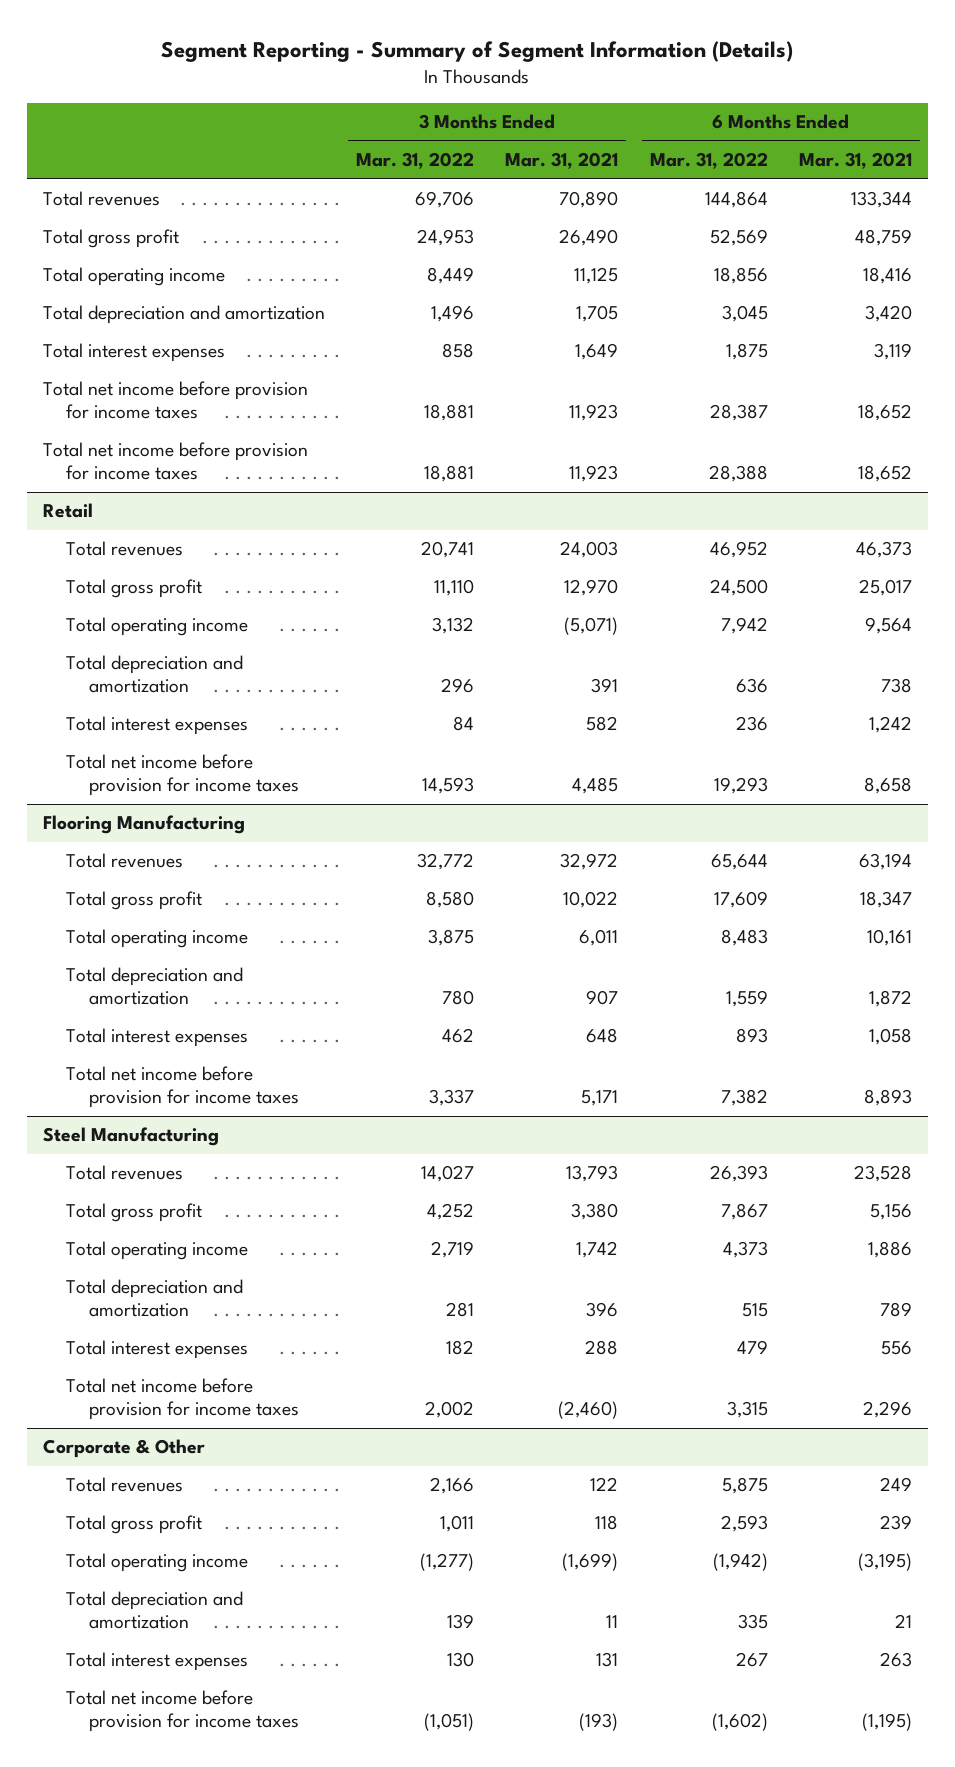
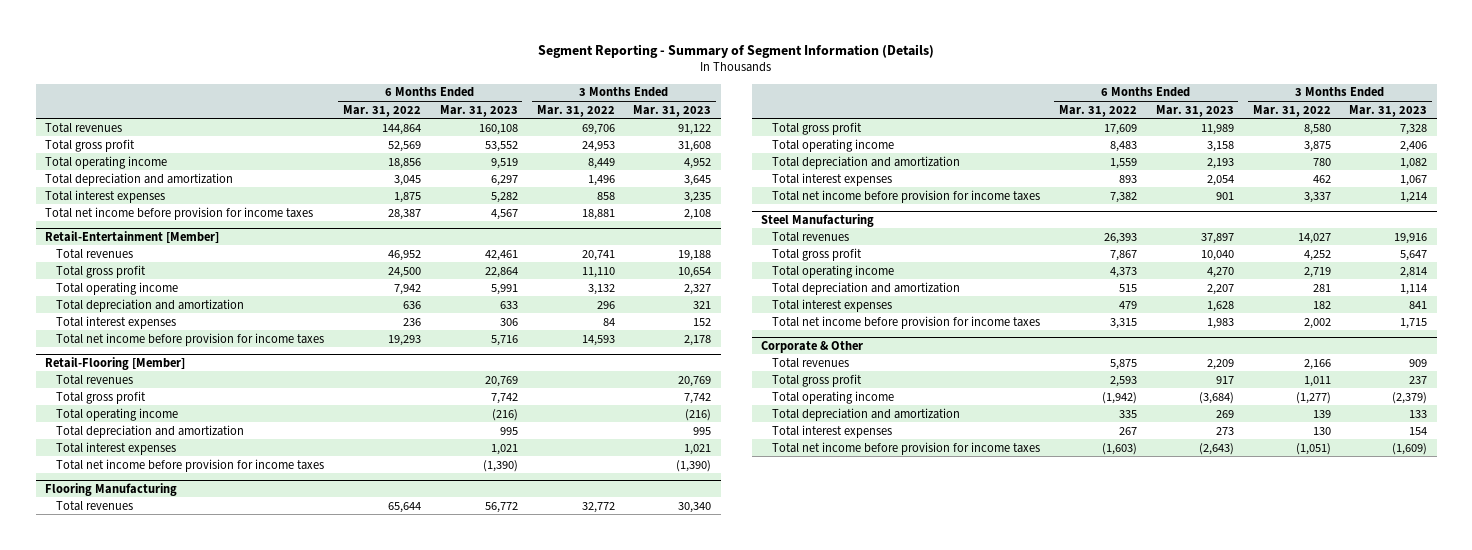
- | 3 Months Ended Mar. 31, 2022 | 3 Months Ended Mar. 31, 2021 | 6 Months Ended Mar. 31, 2022 | 6 Months Ended Mar. 31, 2021
+ | 6 Months Ended Mar. 31, 2022 | 6 Months Ended Mar. 31, 2023 | 3 Months Ended Mar. 31, 2022 | 3 Months Ended Mar. 31, 2023
- Total net income before provision for income taxes | 18,881 | 11,923 | 28,388 | 18,652
- Retail
+ Retail-Entertainment [Member]
+ Retail-Flooring [Member]
+ Total revenues | | 20,769 | | 20,769
+ Total gross profit | | 7,742 | | 7,742
+ Total operating income | | (216) | | (216)
+ Total depreciation and amortization | | 995 | | 995
+ Total interest expenses | | 1,021 | | 1,021
+ Total net income before provision for income taxes | | (1,390) | | (1,390)
@ Corporate & Other
- Total net income before provision for income taxes | (1,051) | (193) | (1,602) | (1,195)
+ Total net income before provision for income taxes | (1,603) | (2,643) | (1,051) | (1,609)

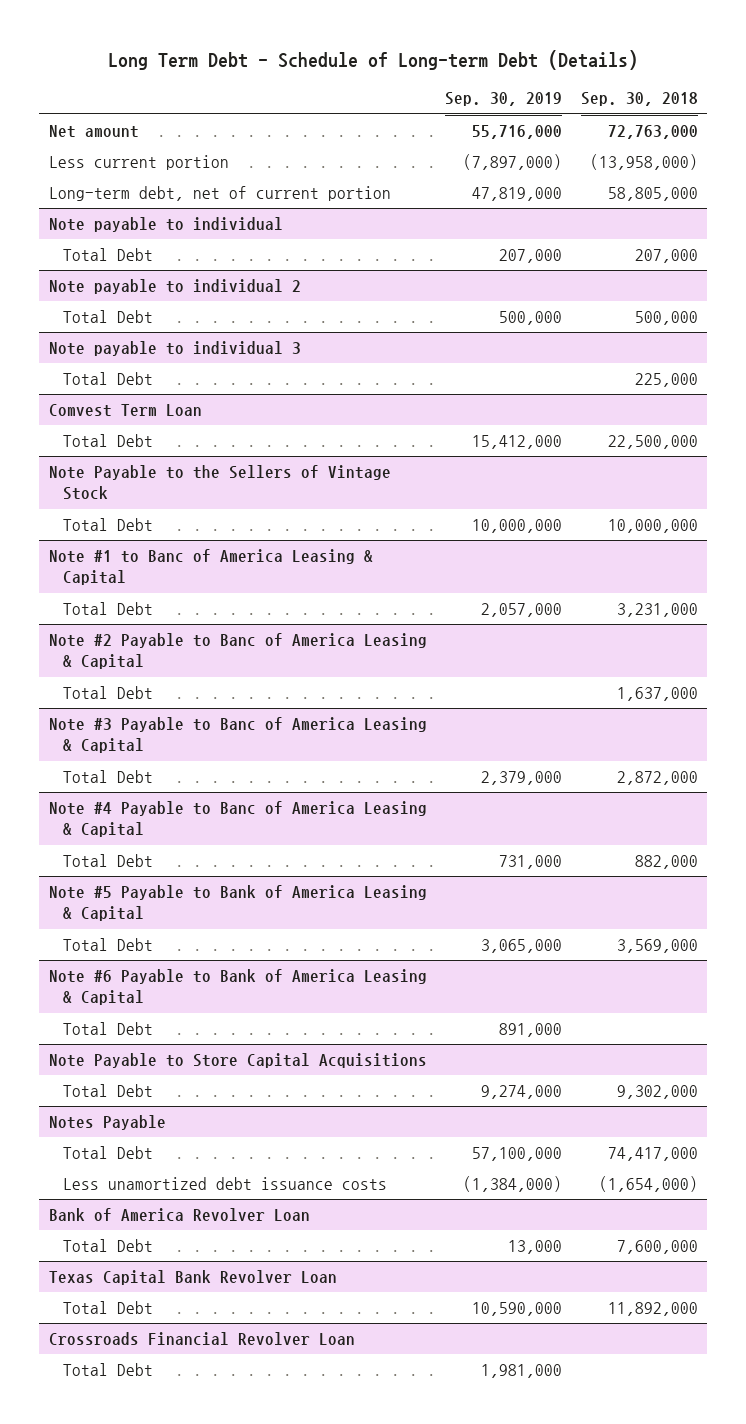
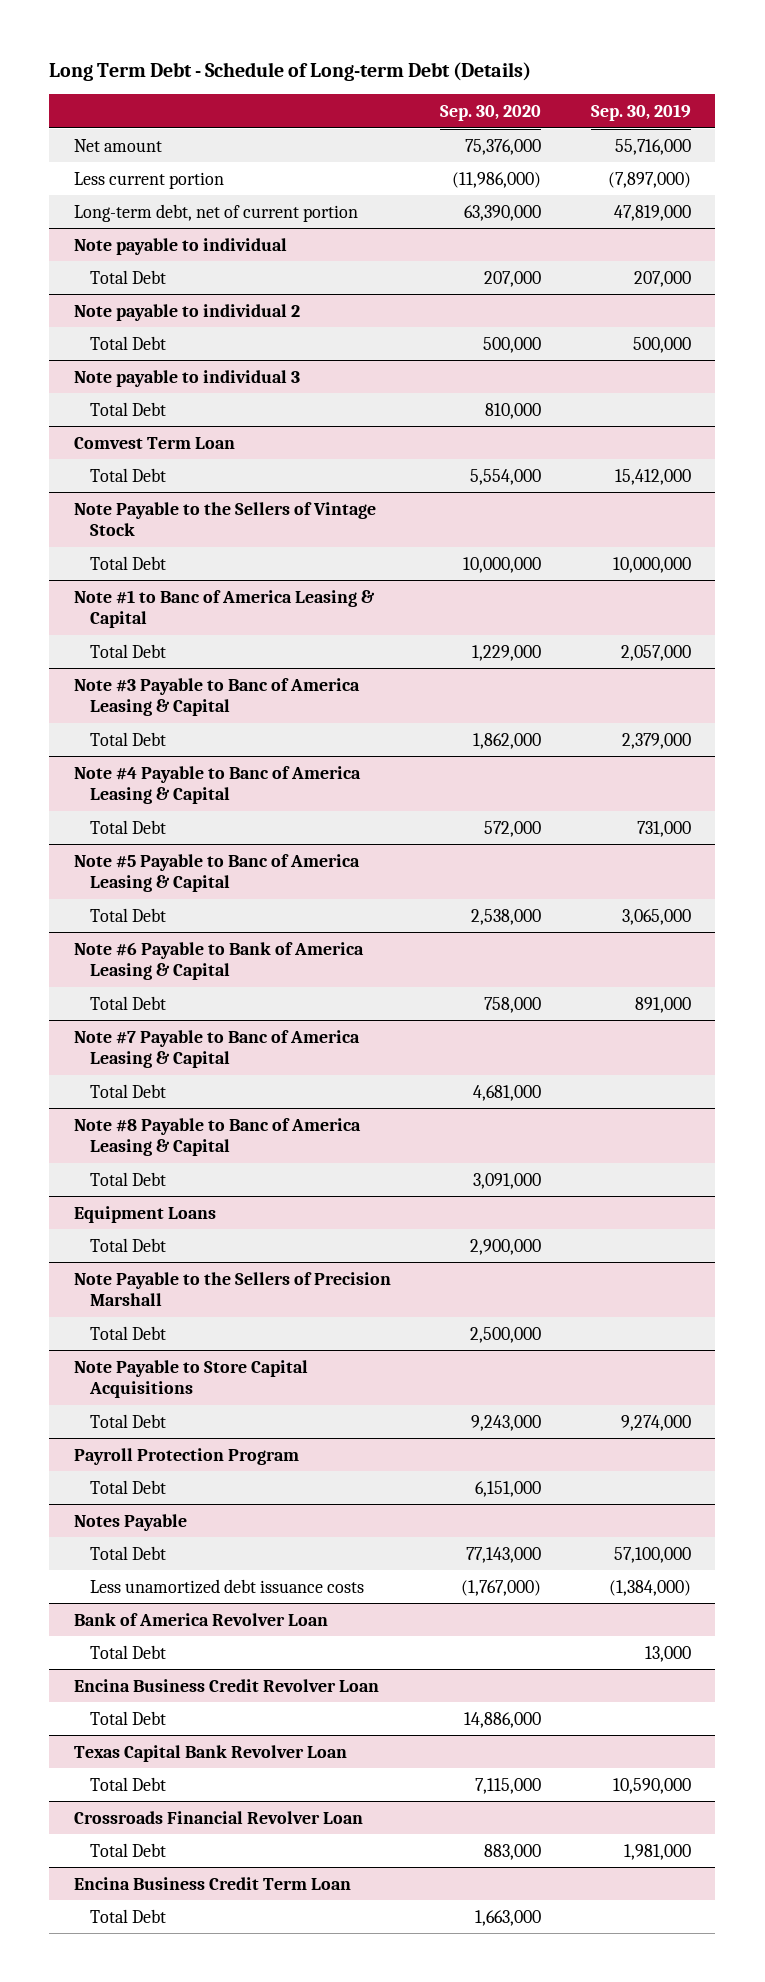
- | Sep. 30, 2019 | Sep. 30, 2018
+ | Sep. 30, 2020 | Sep. 30, 2019
- Note #2 Payable to Banc of America Leasing & Capital
- Total Debt | | 1,637,000
- Note #5 Payable to Bank of America Leasing & Capital
+ Note #5 Payable to Banc of America Leasing & Capital
+ Note #7 Payable to Banc of America Leasing & Capital
+ Total Debt | 4,681,000 |
+ Note #8 Payable to Banc of America Leasing & Capital
+ Total Debt | 3,091,000 |
+ Equipment Loans
+ Total Debt | 2,900,000 |
+ Note Payable to the Sellers of Precision Marshall
+ Total Debt | 2,500,000 |
+ Payroll Protection Program
+ Total Debt | 6,151,000 |
+ Encina Business Credit Revolver Loan
+ Total Debt | 14,886,000 |
+ Encina Business Credit Term Loan
+ Total Debt | 1,663,000 |

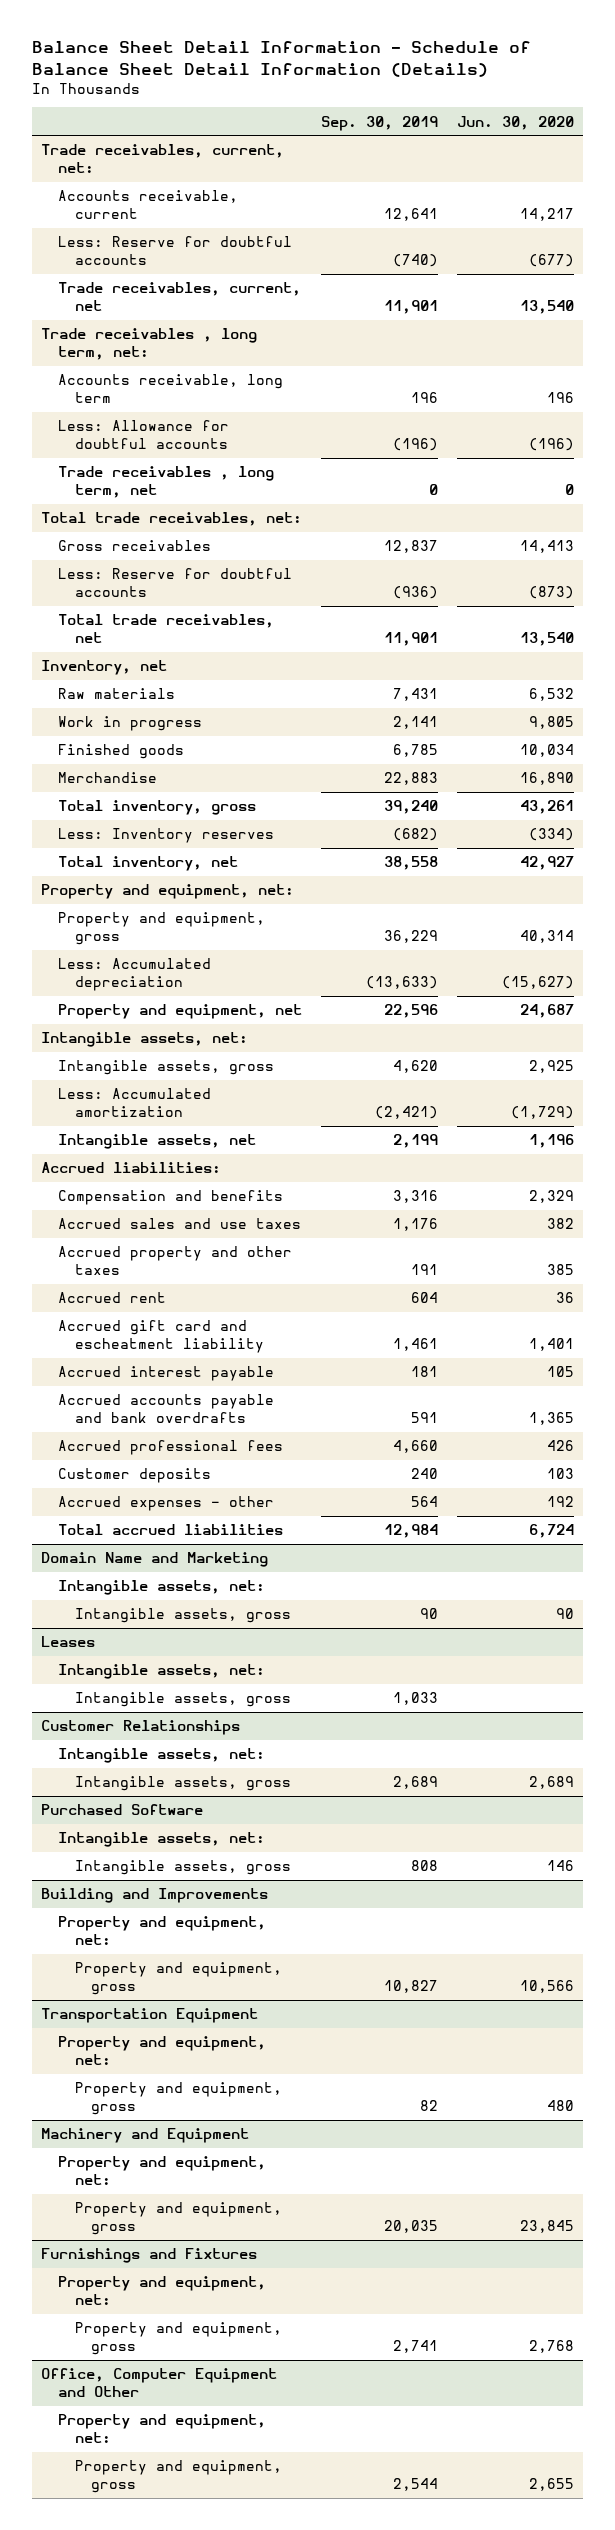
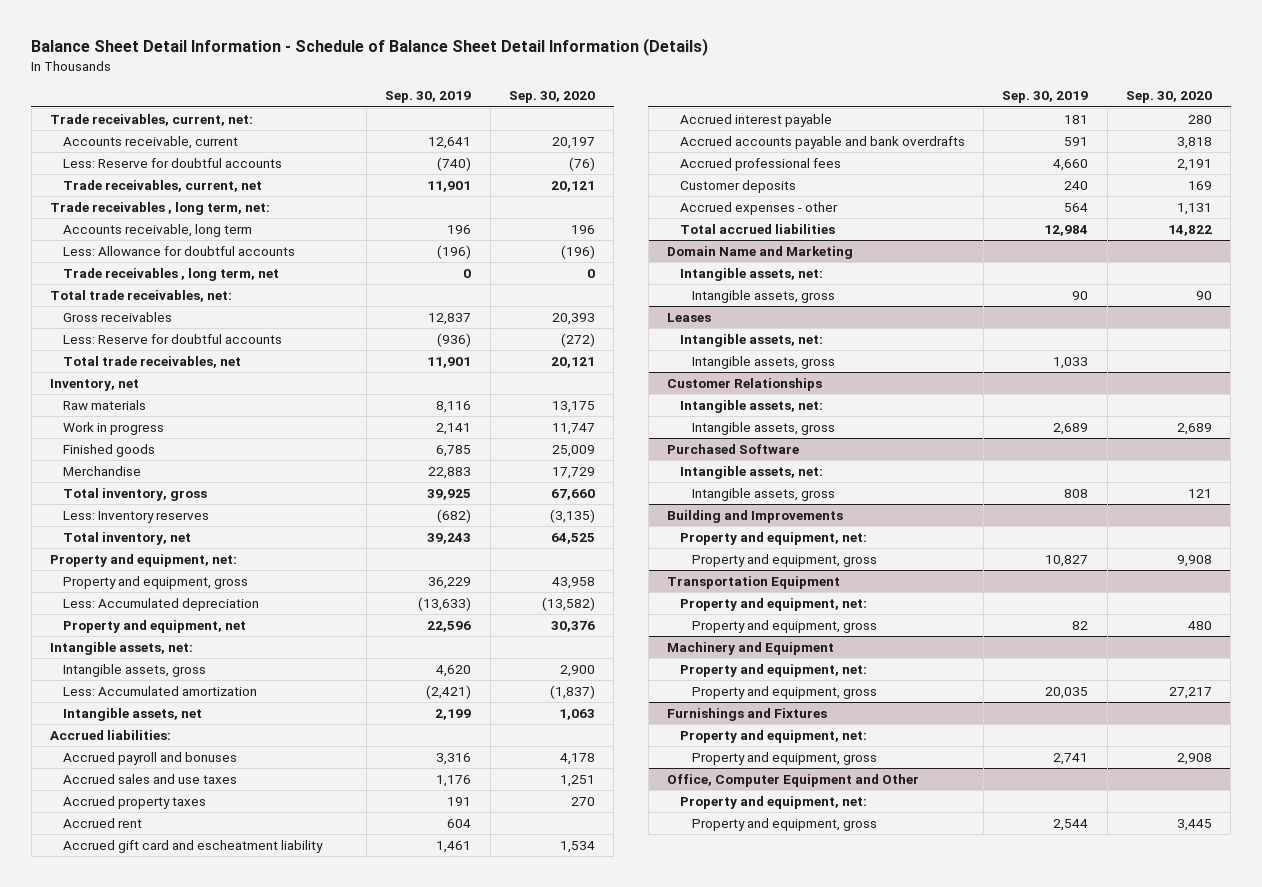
- | Sep. 30, 2019 | Jun. 30, 2020
+ | Sep. 30, 2019 | Sep. 30, 2020
- Raw materials | 7,431 | 6,532
+ Raw materials | 8,116 | 13,175
- Total inventory, gross | 39,240 | 43,261
+ Total inventory, gross | 39,925 | 67,660
- Total inventory, net | 38,558 | 42,927
+ Total inventory, net | 39,243 | 64,525
- Compensation and benefits | 3,316 | 2,329
+ Accrued payroll and bonuses | 3,316 | 4,178
- Accrued property and other taxes | 191 | 385
+ Accrued property taxes | 191 | 270

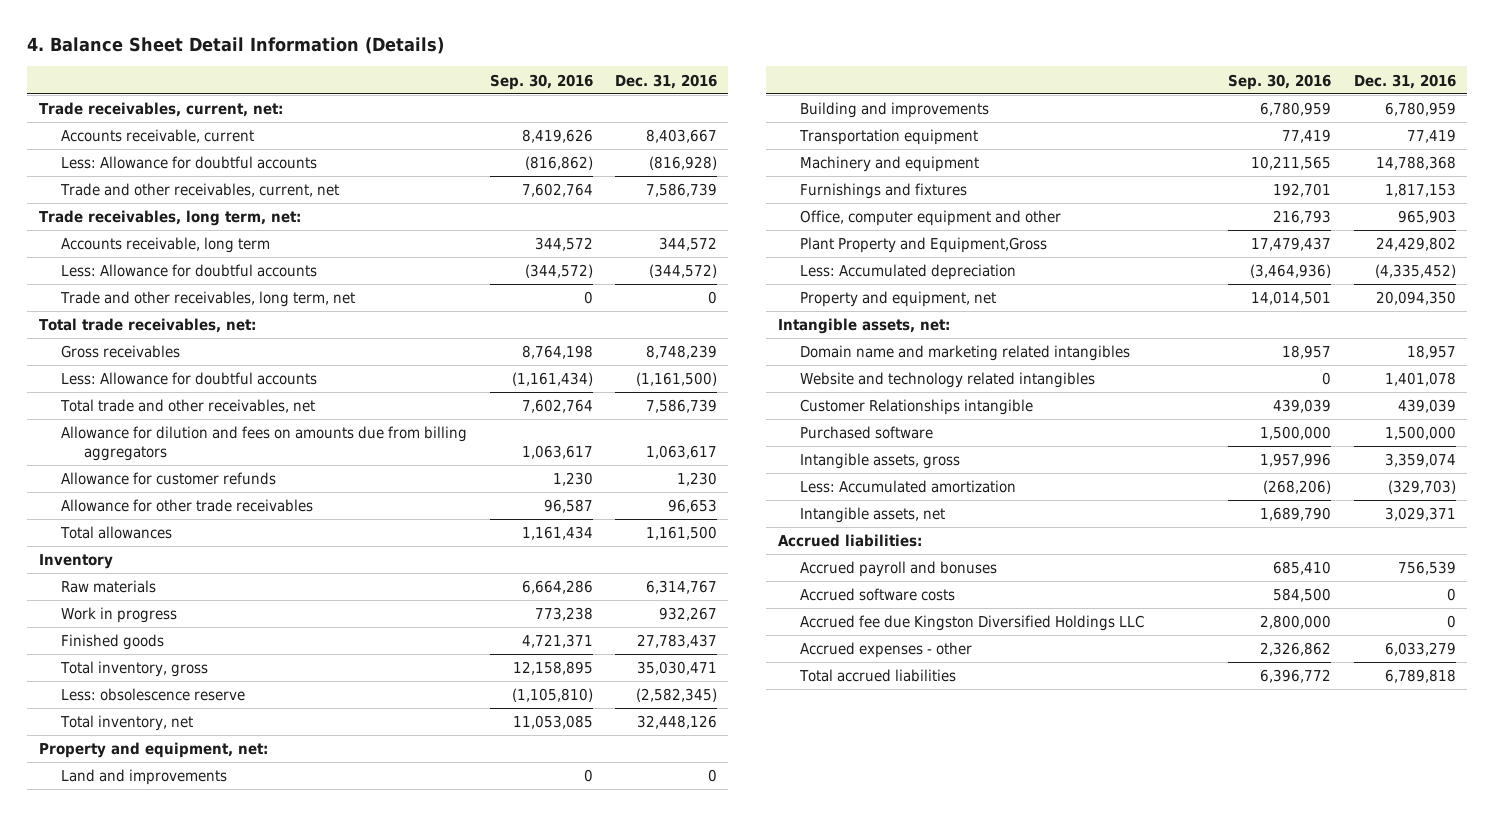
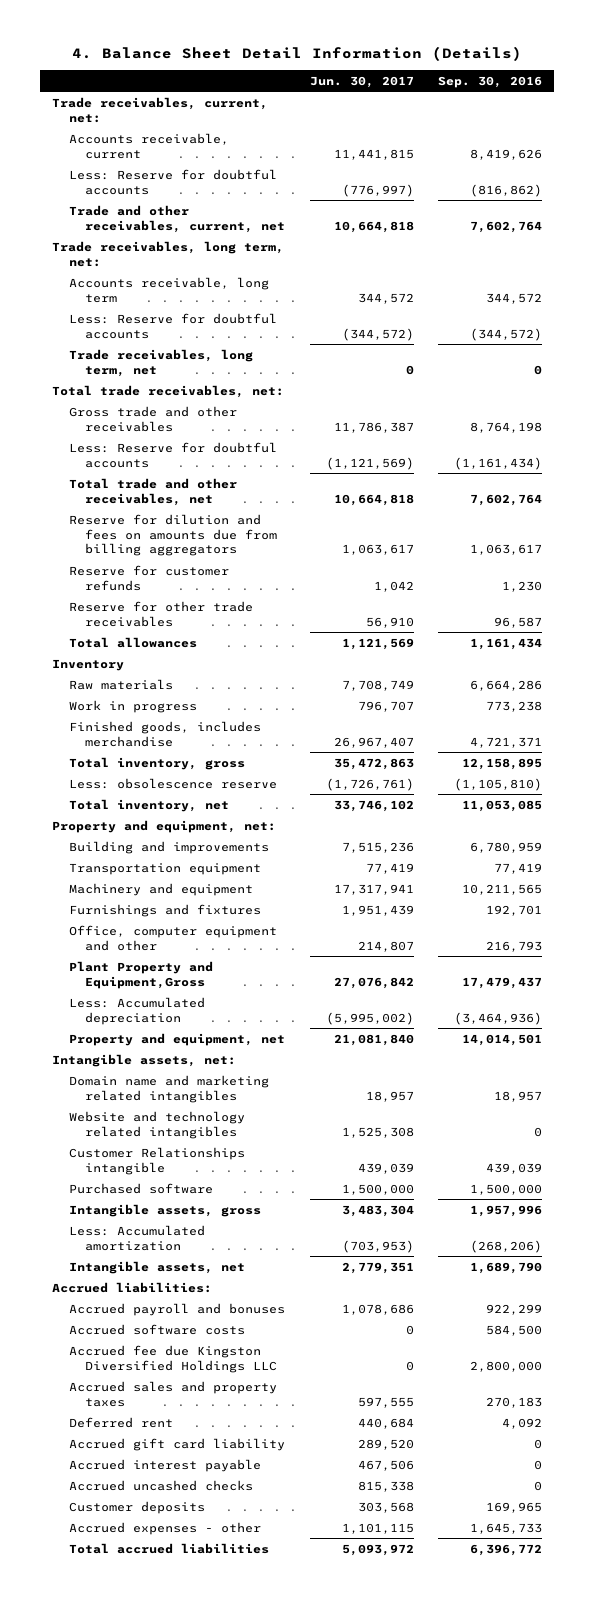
- | Sep. 30, 2016 | Dec. 31, 2016
+ | Jun. 30, 2017 | Sep. 30, 2016
- Less: Allowance for doubtful accounts | (816,862) | (816,928)
+ Less: Reserve for doubtful accounts | (776,997) | (816,862)
- Less: Allowance for doubtful accounts | (344,572) | (344,572)
- Trade and other receivables, long term, net | 0 | 0
+ Less: Reserve for doubtful accounts | (344,572) | (344,572)
+ Trade receivables, long term, net | 0 | 0
- Gross receivables | 8,764,198 | 8,748,239
- Less: Allowance for doubtful accounts | (1,161,434) | (1,161,500)
+ Gross trade and other receivables | 11,786,387 | 8,764,198
+ Less: Reserve for doubtful accounts | (1,121,569) | (1,161,434)
- Allowance for dilution and fees on amounts due from billing aggregators | 1,063,617 | 1,063,617
- Allowance for customer refunds | 1,230 | 1,230
- Allowance for other trade receivables | 96,587 | 96,653
+ Reserve for dilution and fees on amounts due from billing aggregators | 1,063,617 | 1,063,617
+ Reserve for customer refunds | 1,042 | 1,230
+ Reserve for other trade receivables | 56,910 | 96,587
- Finished goods | 4,721,371 | 27,783,437
+ Finished goods, includes merchandise | 26,967,407 | 4,721,371
- Land and improvements | 0 | 0
- Accrued payroll and bonuses | 685,410 | 756,539
+ Accrued payroll and bonuses | 1,078,686 | 922,299
- Accrued expenses - other | 2,326,862 | 6,033,279
+ Accrued sales and property taxes | 597,555 | 270,183
+ Deferred rent | 440,684 | 4,092
+ Accrued gift card liability | 289,520 | 0
+ Accrued interest payable | 467,506 | 0
+ Accrued uncashed checks | 815,338 | 0
+ Customer deposits | 303,568 | 169,965
+ Accrued expenses - other | 1,101,115 | 1,645,733

